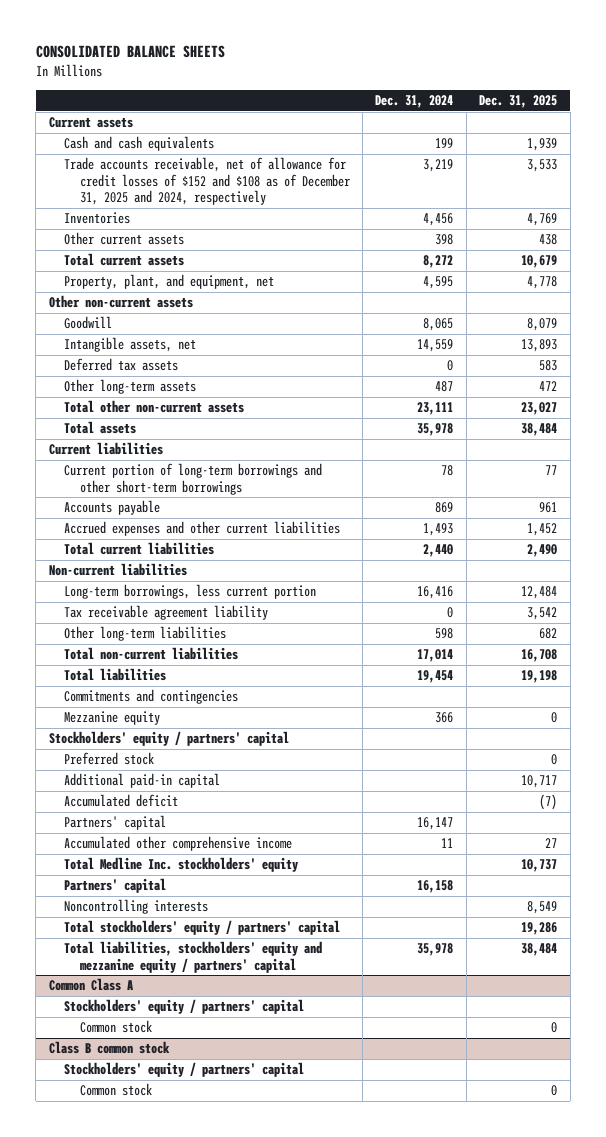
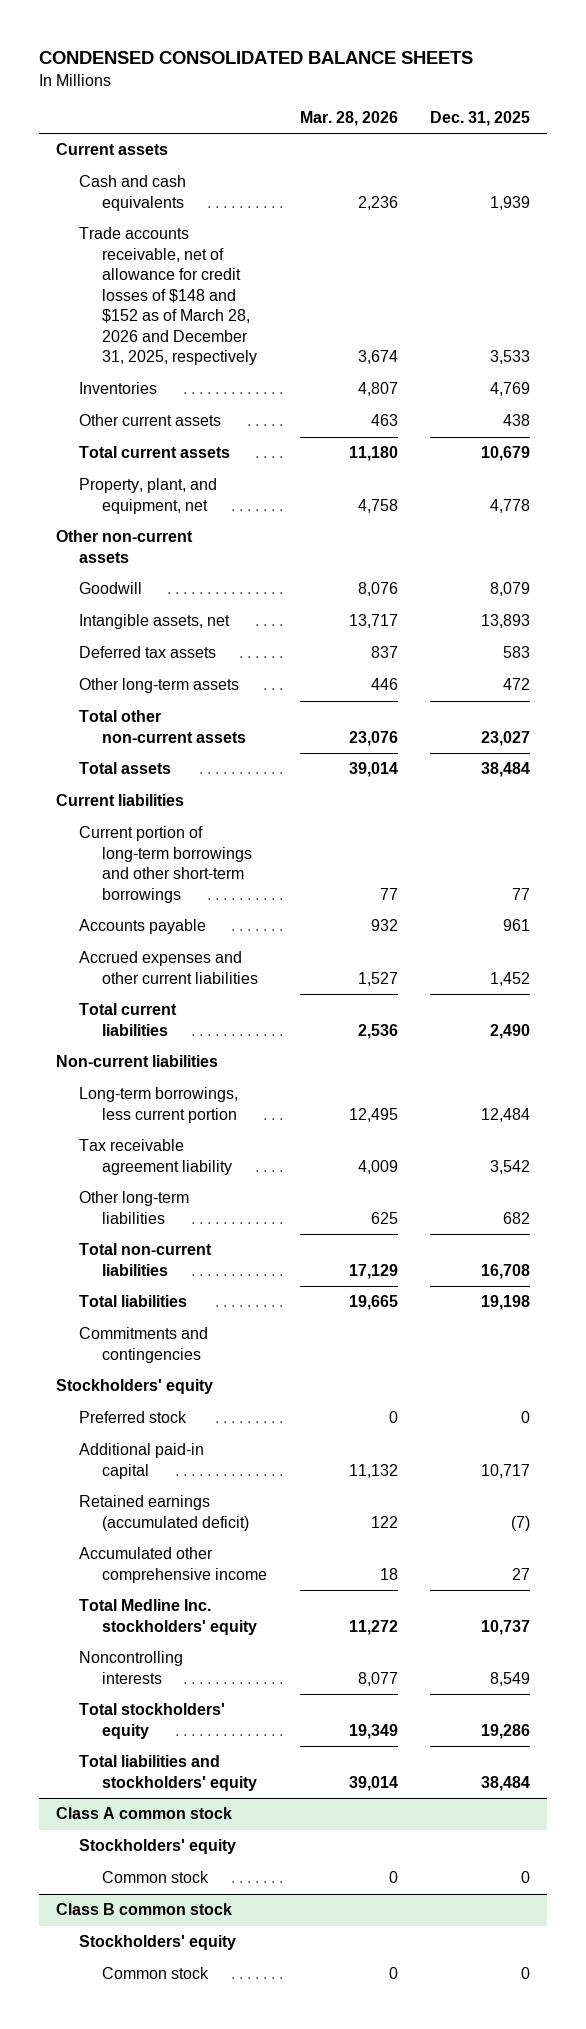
- CONSOLIDATED BALANCE SHEETS
+ CONDENSED CONSOLIDATED BALANCE SHEETS
- | Dec. 31, 2024 | Dec. 31, 2025
+ | Mar. 28, 2026 | Dec. 31, 2025
- Trade accounts receivable, net of allowance for credit losses of $152 and $108 as of December 31, 2025 and 2024, respectively | 3,219 | 3,533
+ Trade accounts receivable, net of allowance for credit losses of $148 and $152 as of March 28, 2026 and December 31, 2025, respectively | 3,674 | 3,533
- Mezzanine equity | 366 | 0
- Stockholders' equity / partners' capital
+ Stockholders' equity
- Accumulated deficit | | (7)
- Partners' capital | 16,147 |
+ Retained earnings (accumulated deficit) | 122 | (7)
- Partners' capital | 16,158 |
- Total stockholders' equity / partners' capital | | 19,286
- Total liabilities, stockholders' equity and mezzanine equity / partners' capital | 35,978 | 38,484
- Common Class A
- Stockholders' equity / partners' capital
+ Total stockholders' equity | 19,349 | 19,286
+ Total liabilities and stockholders' equity | 39,014 | 38,484
+ Class A common stock
+ Stockholders' equity
@ Class B common stock
- Stockholders' equity / partners' capital
+ Stockholders' equity

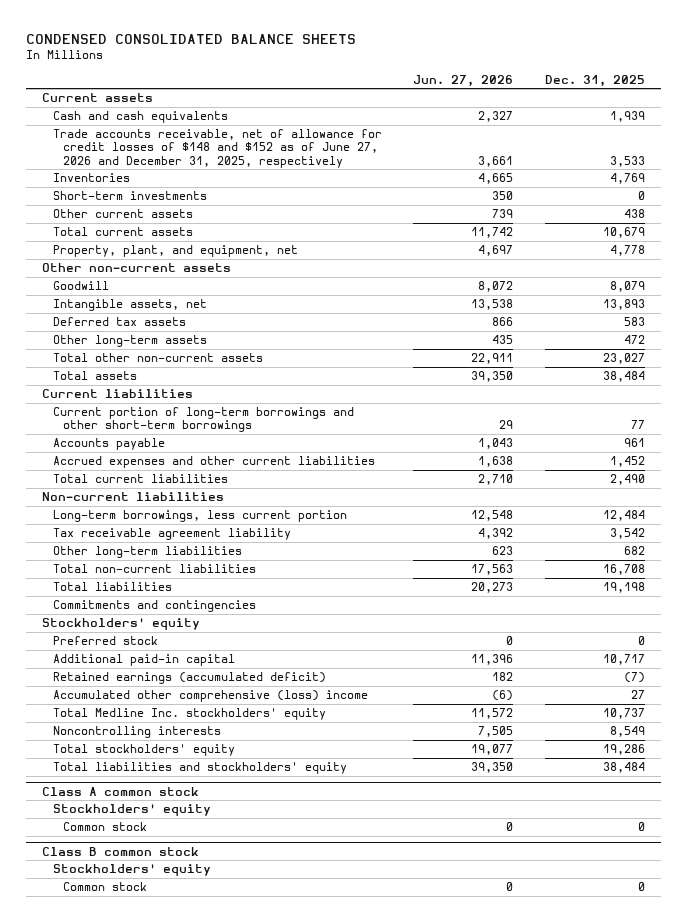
- | Mar. 28, 2026 | Dec. 31, 2025
+ | Jun. 27, 2026 | Dec. 31, 2025
- Trade accounts receivable, net of allowance for credit losses of $148 and $152 as of March 28, 2026 and December 31, 2025, respectively | 3,674 | 3,533
+ Trade accounts receivable, net of allowance for credit losses of $148 and $152 as of June 27, 2026 and December 31, 2025, respectively | 3,661 | 3,533
+ Short-term investments | 350 | 0
- Accumulated other comprehensive income | 18 | 27
+ Accumulated other comprehensive (loss) income | (6) | 27

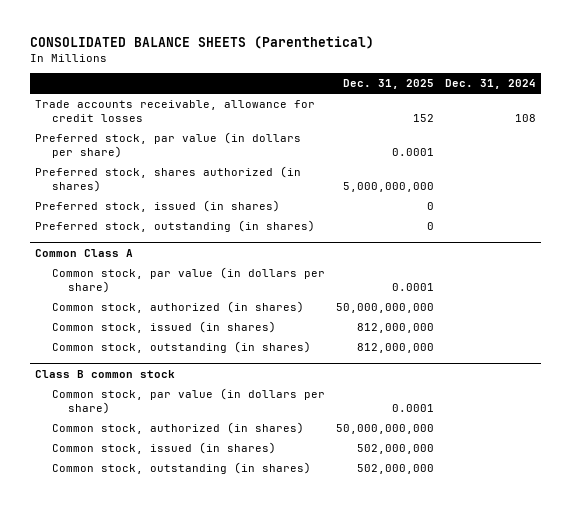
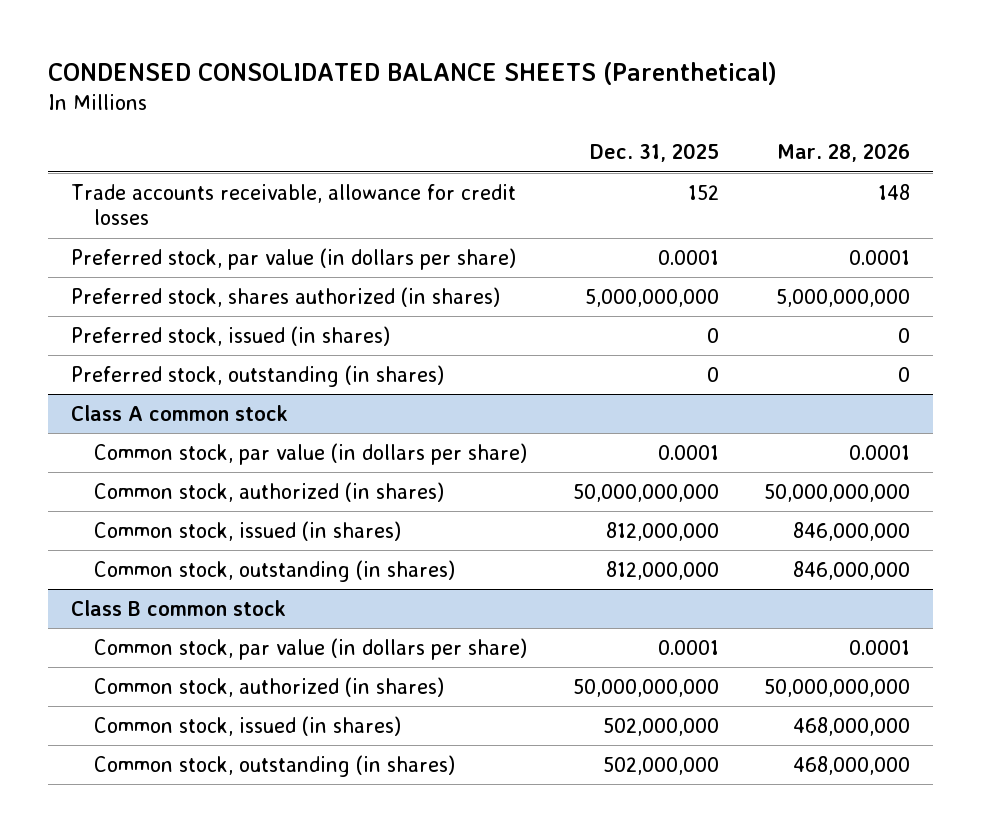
- CONSOLIDATED BALANCE SHEETS (Parenthetical)
+ CONDENSED CONSOLIDATED BALANCE SHEETS (Parenthetical)
- | Dec. 31, 2025 | Dec. 31, 2024
+ | Dec. 31, 2025 | Mar. 28, 2026
- Common Class A
+ Class A common stock

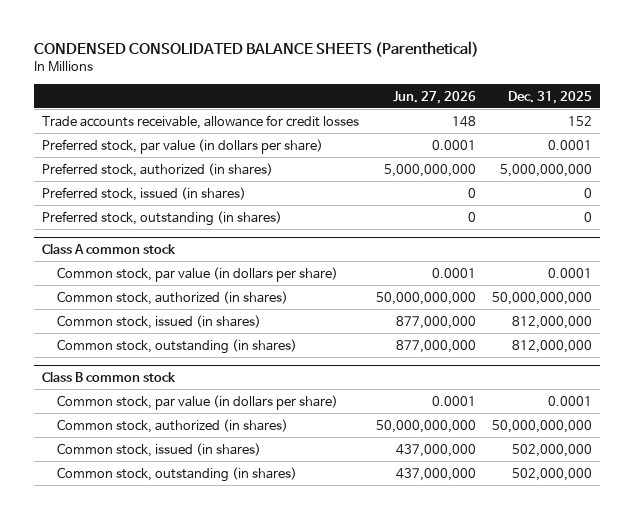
- | Dec. 31, 2025 | Mar. 28, 2026
+ | Jun. 27, 2026 | Dec. 31, 2025
- Preferred stock, shares authorized (in shares) | 5,000,000,000 | 5,000,000,000
+ Preferred stock, authorized (in shares) | 5,000,000,000 | 5,000,000,000

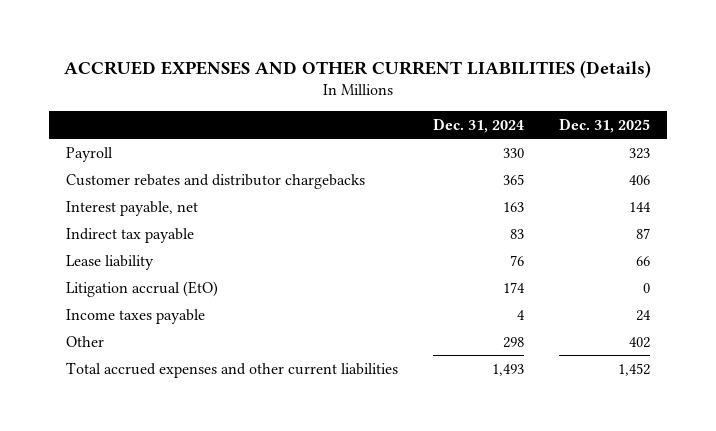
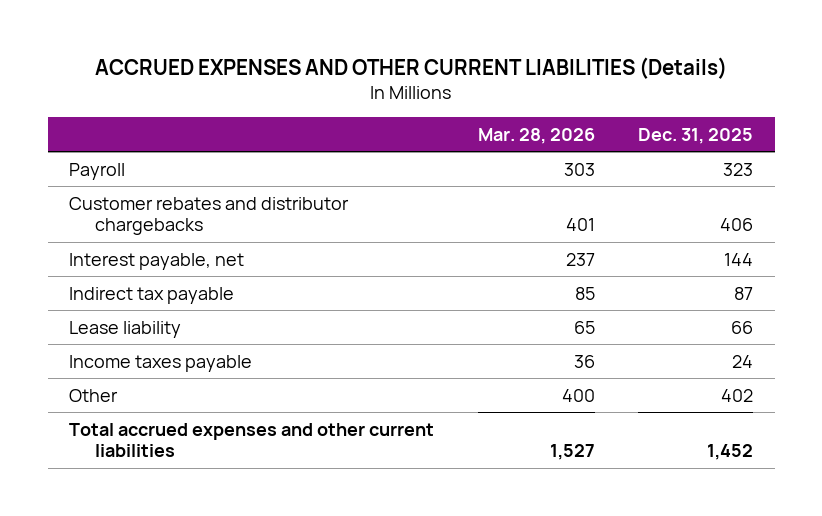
- | Dec. 31, 2024 | Dec. 31, 2025
+ | Mar. 28, 2026 | Dec. 31, 2025
- Litigation accrual (EtO) | 174 | 0

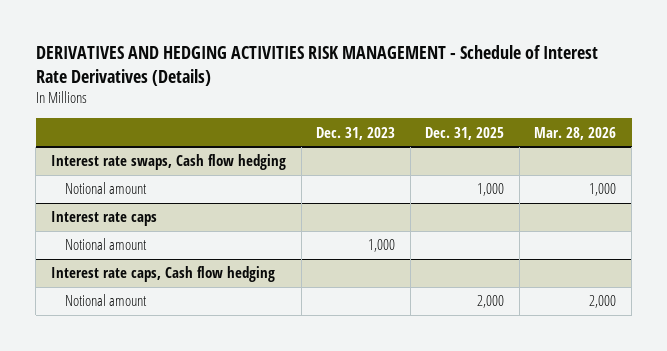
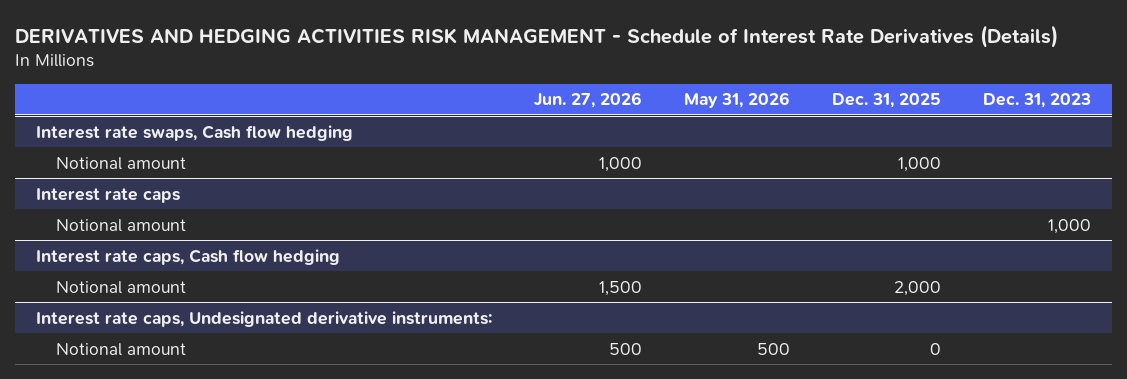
- | Dec. 31, 2023 | Dec. 31, 2025 | Mar. 28, 2026
+ | Jun. 27, 2026 | May 31, 2026 | Dec. 31, 2025 | Dec. 31, 2023
+ Interest rate caps, Undesignated derivative instruments:
+ Notional amount | 500 | 500 | 0 |

